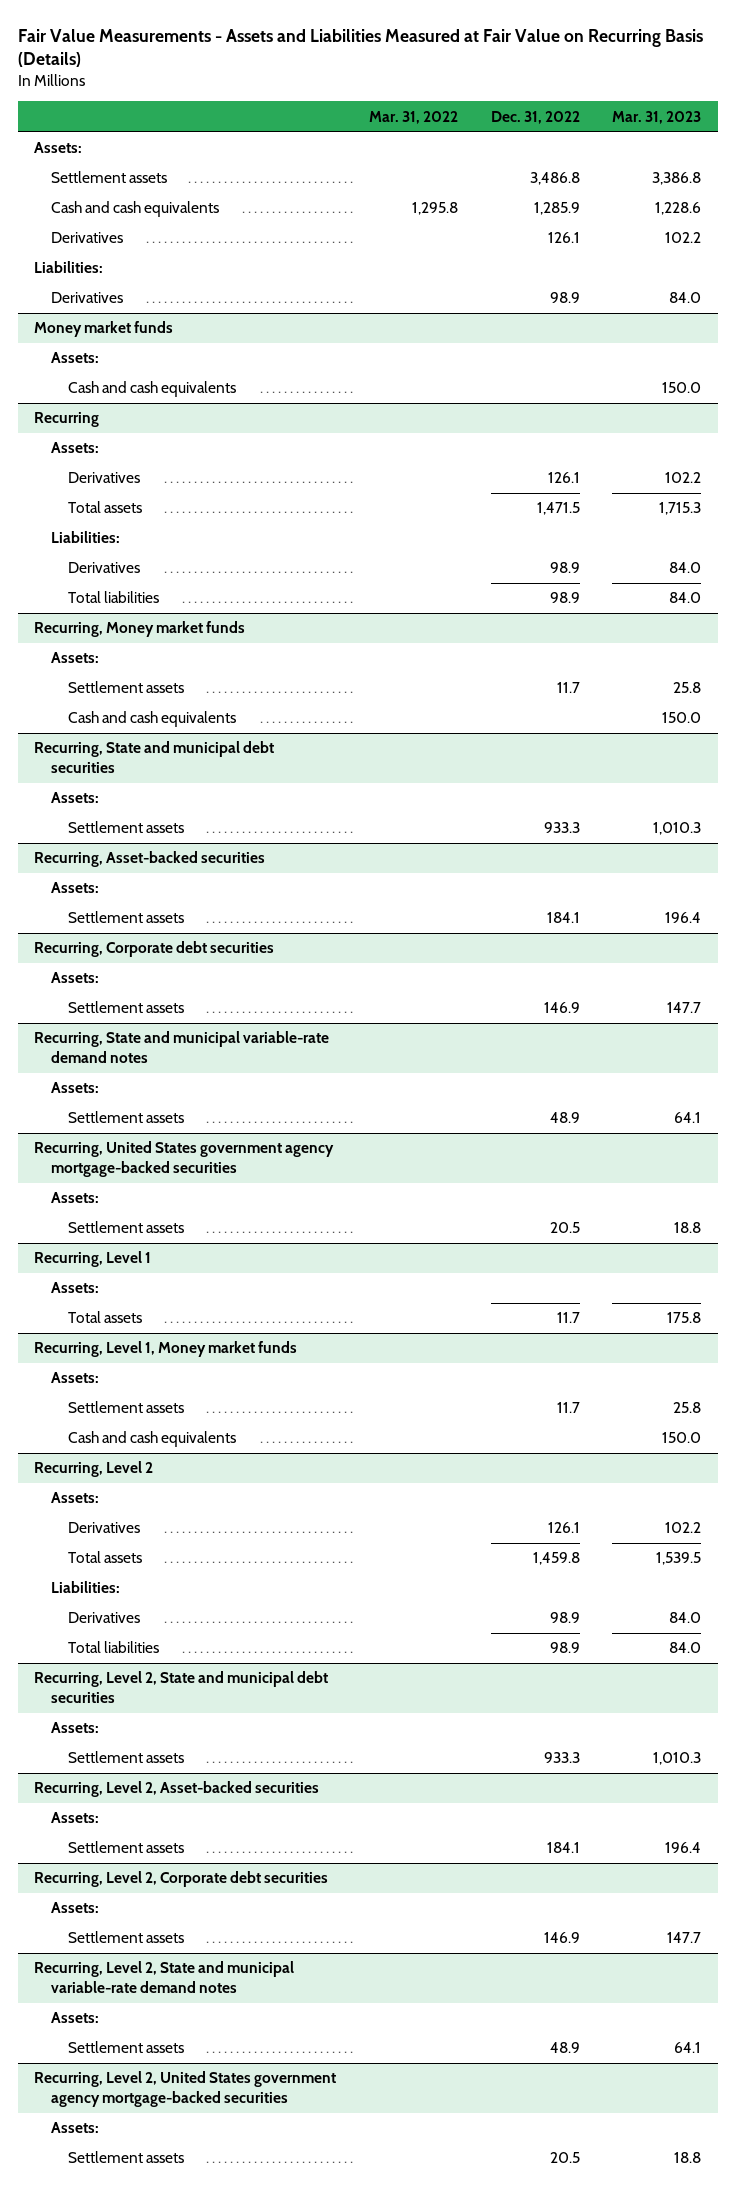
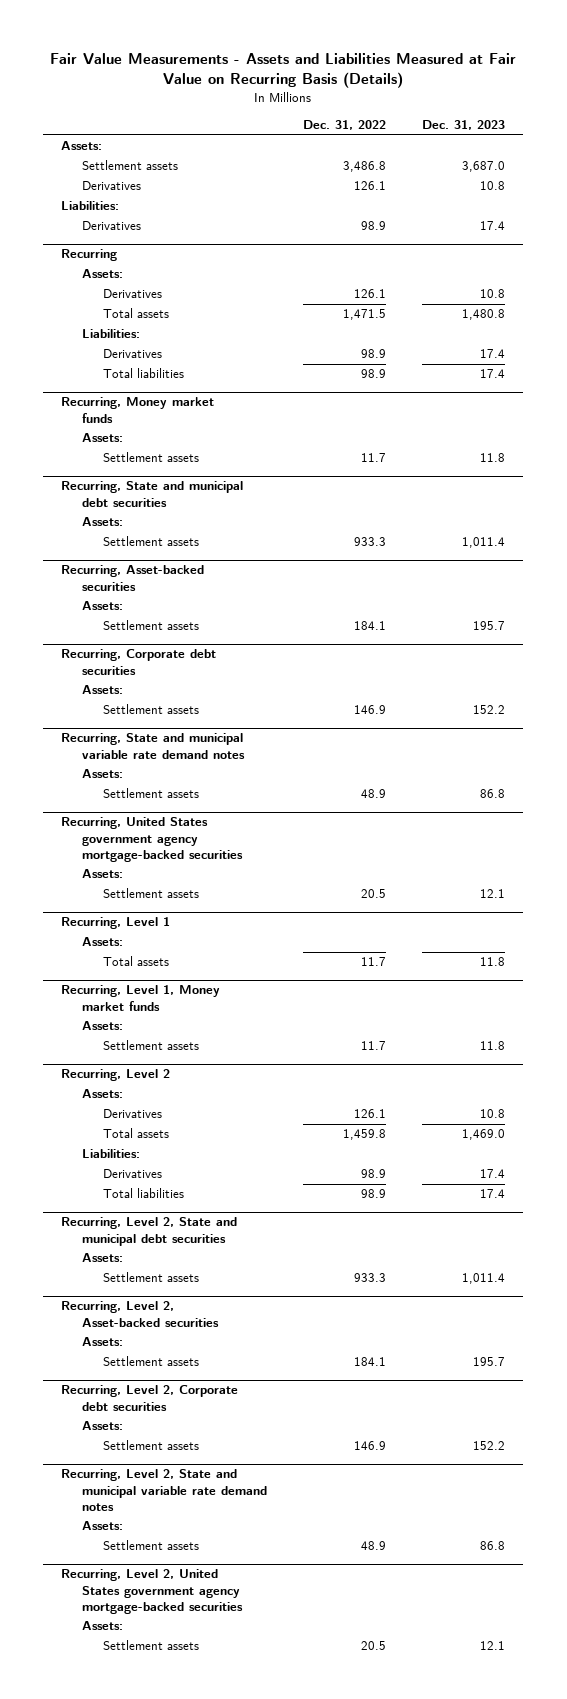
- | Mar. 31, 2022 | Dec. 31, 2022 | Mar. 31, 2023
+ | Dec. 31, 2022 | Dec. 31, 2023
- Cash and cash equivalents | 1,295.8 | 1,285.9 | 1,228.6
- Money market funds
- Assets:
- Cash and cash equivalents | | | 150.0
@ Recurring, Money market funds
- Cash and cash equivalents | | | 150.0
- Recurring, State and municipal variable-rate demand notes
+ Recurring, State and municipal variable rate demand notes
@ Recurring, Level 1, Money market funds
- Cash and cash equivalents | | | 150.0
- Recurring, Level 2, State and municipal variable-rate demand notes
+ Recurring, Level 2, State and municipal variable rate demand notes

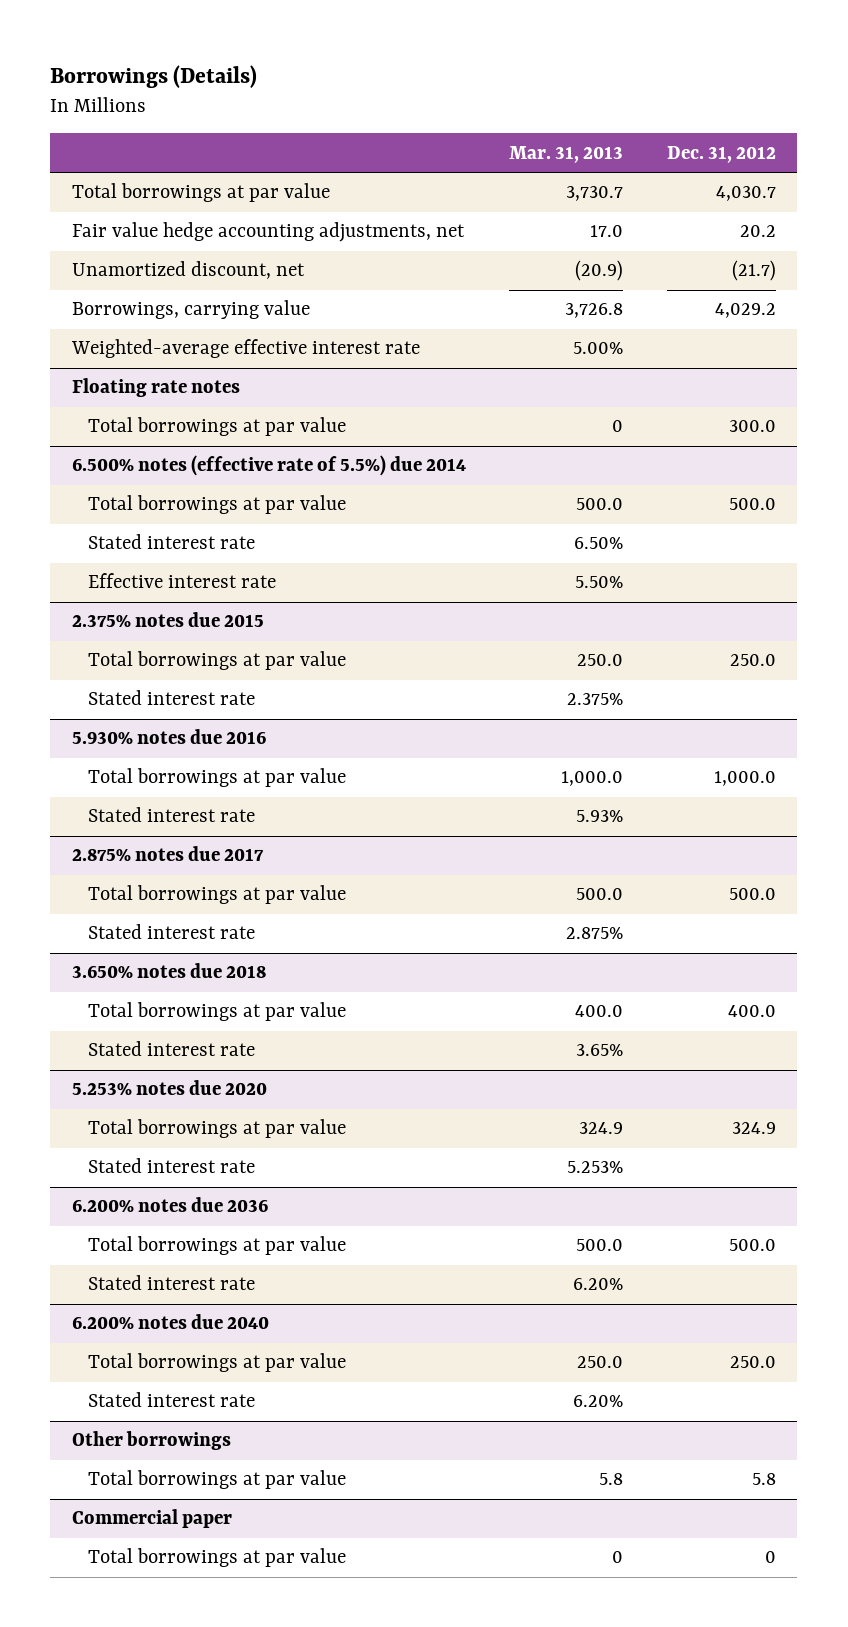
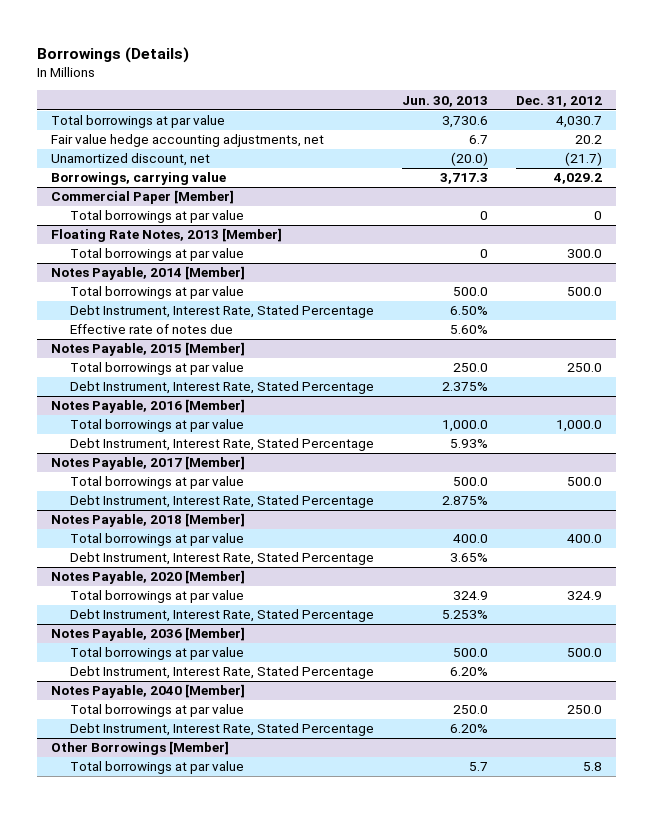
- | Mar. 31, 2013 | Dec. 31, 2012
+ | Jun. 30, 2013 | Dec. 31, 2012
- Weighted-average effective interest rate | 5.00% |
- Floating rate notes
+ Commercial Paper [Member]
+ Total borrowings at par value | 0 | 0
+ Floating Rate Notes, 2013 [Member]
- 6.500% notes (effective rate of 5.5%) due 2014
+ Notes Payable, 2014 [Member]
- Stated interest rate | 6.50% |
- Effective interest rate | 5.50% |
- 2.375% notes due 2015
+ Debt Instrument, Interest Rate, Stated Percentage | 6.50% |
+ Effective rate of notes due | 5.60% |
+ Notes Payable, 2015 [Member]
- Stated interest rate | 2.375% |
- 5.930% notes due 2016
+ Debt Instrument, Interest Rate, Stated Percentage | 2.375% |
+ Notes Payable, 2016 [Member]
- Stated interest rate | 5.93% |
- 2.875% notes due 2017
+ Debt Instrument, Interest Rate, Stated Percentage | 5.93% |
+ Notes Payable, 2017 [Member]
- Stated interest rate | 2.875% |
- 3.650% notes due 2018
+ Debt Instrument, Interest Rate, Stated Percentage | 2.875% |
+ Notes Payable, 2018 [Member]
- Stated interest rate | 3.65% |
- 5.253% notes due 2020
+ Debt Instrument, Interest Rate, Stated Percentage | 3.65% |
+ Notes Payable, 2020 [Member]
- Stated interest rate | 5.253% |
- 6.200% notes due 2036
+ Debt Instrument, Interest Rate, Stated Percentage | 5.253% |
+ Notes Payable, 2036 [Member]
- Stated interest rate | 6.20% |
- 6.200% notes due 2040
+ Debt Instrument, Interest Rate, Stated Percentage | 6.20% |
+ Notes Payable, 2040 [Member]
- Stated interest rate | 6.20% |
- Other borrowings
+ Debt Instrument, Interest Rate, Stated Percentage | 6.20% |
+ Other Borrowings [Member]
- Commercial paper
- Total borrowings at par value | 0 | 0

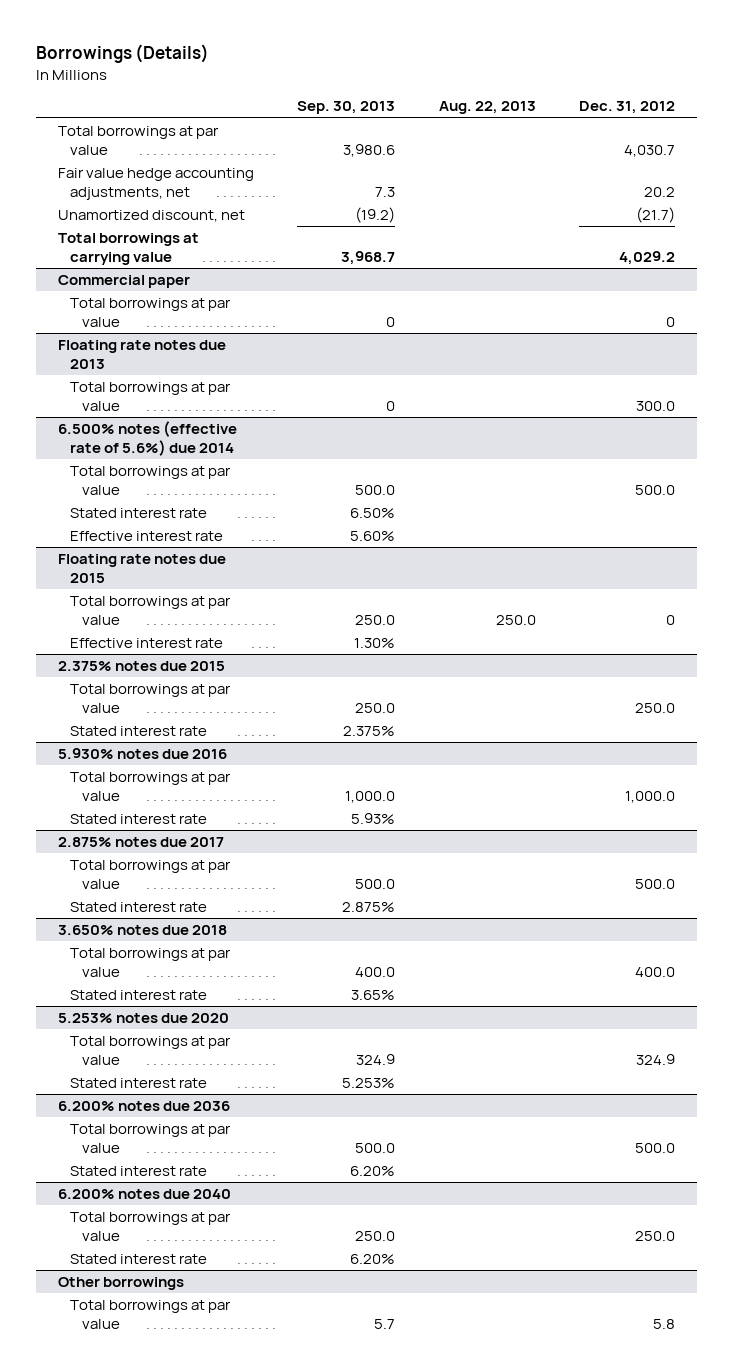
- | Jun. 30, 2013 | Dec. 31, 2012
+ | Sep. 30, 2013 | Aug. 22, 2013 | Dec. 31, 2012
- Borrowings, carrying value | 3,717.3 | 4,029.2
- Commercial Paper [Member]
+ Total borrowings at carrying value | 3,968.7 | | 4,029.2
+ Commercial paper
- Floating Rate Notes, 2013 [Member]
+ Floating rate notes due 2013
- Notes Payable, 2014 [Member]
+ 6.500% notes (effective rate of 5.6%) due 2014
- Debt Instrument, Interest Rate, Stated Percentage | 6.50% |
- Effective rate of notes due | 5.60% |
- Notes Payable, 2015 [Member]
+ Stated interest rate | 6.50% | |
+ Effective interest rate | 5.60% | |
+ Floating rate notes due 2015
+ Total borrowings at par value | 250.0 | 250.0 | 0
+ Effective interest rate | 1.30% | |
+ 2.375% notes due 2015
- Debt Instrument, Interest Rate, Stated Percentage | 2.375% |
- Notes Payable, 2016 [Member]
+ Stated interest rate | 2.375% | |
+ 5.930% notes due 2016
- Debt Instrument, Interest Rate, Stated Percentage | 5.93% |
- Notes Payable, 2017 [Member]
+ Stated interest rate | 5.93% | |
+ 2.875% notes due 2017
- Debt Instrument, Interest Rate, Stated Percentage | 2.875% |
- Notes Payable, 2018 [Member]
+ Stated interest rate | 2.875% | |
+ 3.650% notes due 2018
- Debt Instrument, Interest Rate, Stated Percentage | 3.65% |
- Notes Payable, 2020 [Member]
+ Stated interest rate | 3.65% | |
+ 5.253% notes due 2020
- Debt Instrument, Interest Rate, Stated Percentage | 5.253% |
- Notes Payable, 2036 [Member]
+ Stated interest rate | 5.253% | |
+ 6.200% notes due 2036
- Debt Instrument, Interest Rate, Stated Percentage | 6.20% |
- Notes Payable, 2040 [Member]
+ Stated interest rate | 6.20% | |
+ 6.200% notes due 2040
- Debt Instrument, Interest Rate, Stated Percentage | 6.20% |
- Other Borrowings [Member]
+ Stated interest rate | 6.20% | |
+ Other borrowings

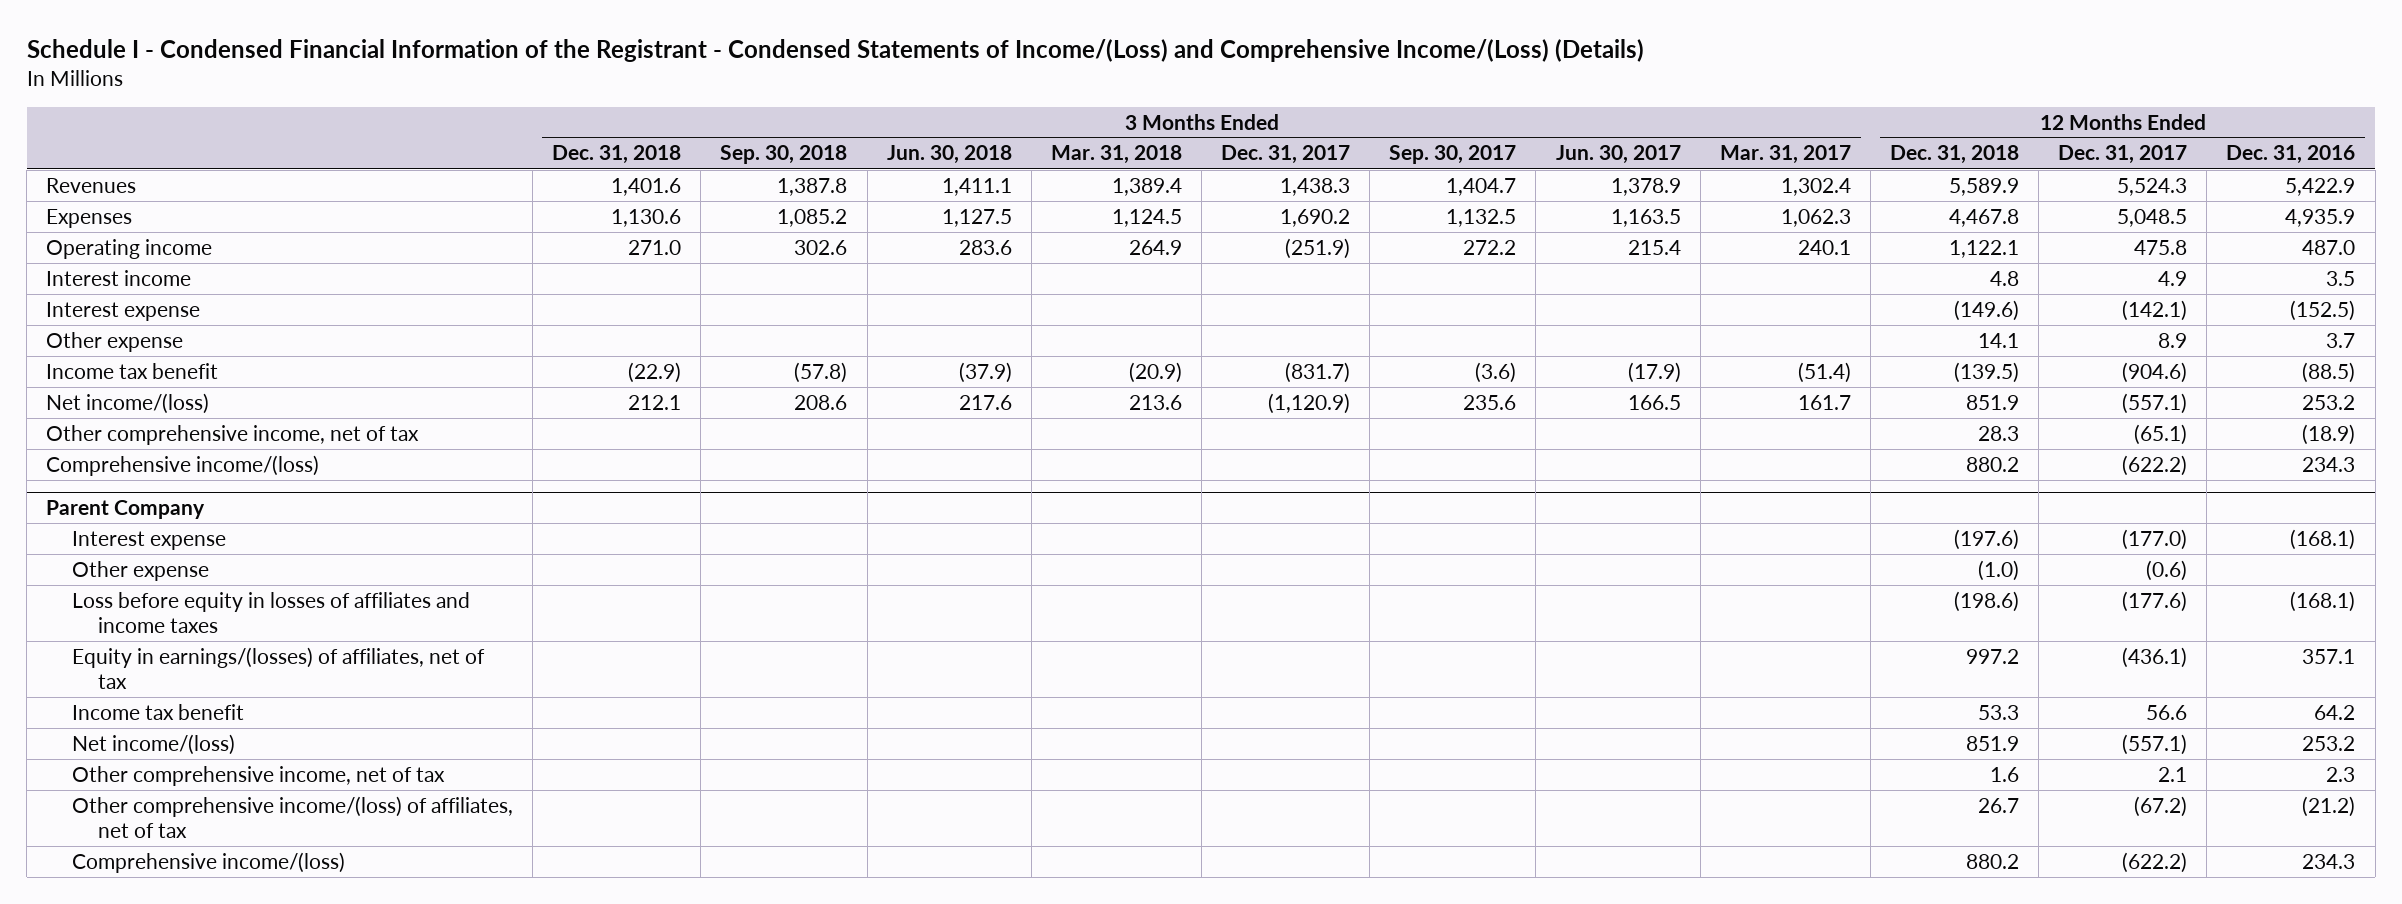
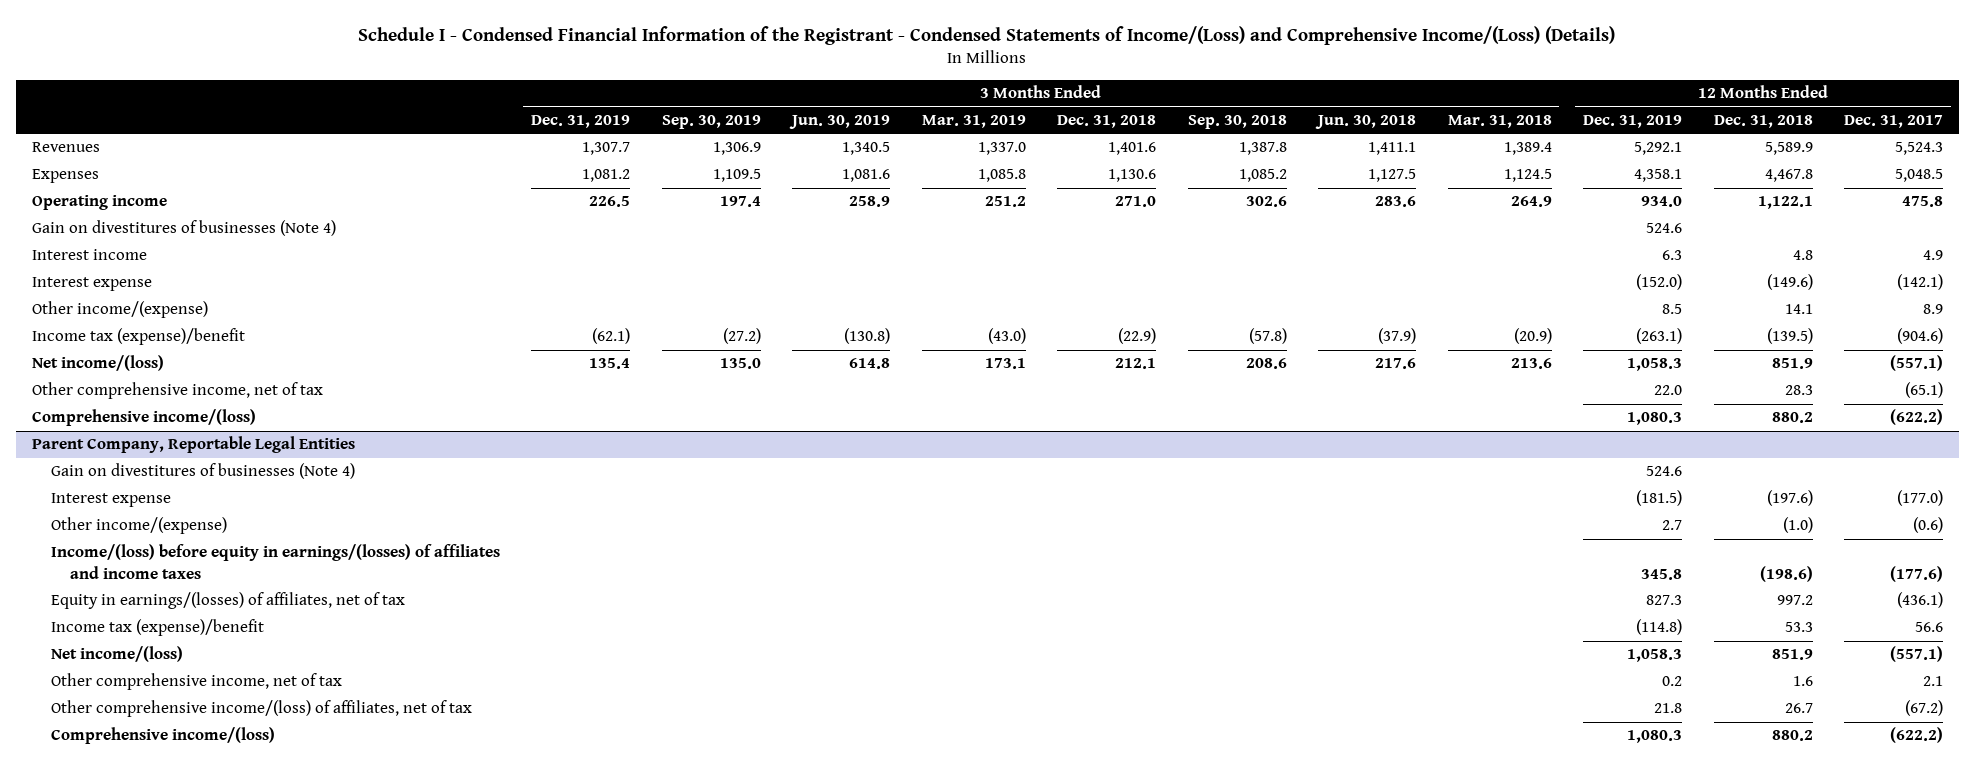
- | 3 Months Ended Dec. 31, 2018 | 3 Months Ended Sep. 30, 2018 | 3 Months Ended Jun. 30, 2018 | 3 Months Ended Mar. 31, 2018 | 3 Months Ended Dec. 31, 2017 | 3 Months Ended Sep. 30, 2017 | 3 Months Ended Jun. 30, 2017 | 3 Months Ended Mar. 31, 2017 | 12 Months Ended Dec. 31, 2018 | 12 Months Ended Dec. 31, 2017 | 12 Months Ended Dec. 31, 2016
+ | 3 Months Ended Dec. 31, 2019 | 3 Months Ended Sep. 30, 2019 | 3 Months Ended Jun. 30, 2019 | 3 Months Ended Mar. 31, 2019 | 3 Months Ended Dec. 31, 2018 | 3 Months Ended Sep. 30, 2018 | 3 Months Ended Jun. 30, 2018 | 3 Months Ended Mar. 31, 2018 | 12 Months Ended Dec. 31, 2019 | 12 Months Ended Dec. 31, 2018 | 12 Months Ended Dec. 31, 2017
+ Gain on divestitures of businesses (Note 4) | | | | | | | | | 524.6 | |
- Other expense | | | | | | | | | 14.1 | 8.9 | 3.7
- Income tax benefit | (22.9) | (57.8) | (37.9) | (20.9) | (831.7) | (3.6) | (17.9) | (51.4) | (139.5) | (904.6) | (88.5)
+ Other income/(expense) | | | | | | | | | 8.5 | 14.1 | 8.9
+ Income tax (expense)/benefit | (62.1) | (27.2) | (130.8) | (43.0) | (22.9) | (57.8) | (37.9) | (20.9) | (263.1) | (139.5) | (904.6)
- Parent Company
+ Parent Company, Reportable Legal Entities
+ Gain on divestitures of businesses (Note 4) | | | | | | | | | 524.6 | |
- Other expense | | | | | | | | | (1.0) | (0.6) |
- Loss before equity in losses of affiliates and income taxes | | | | | | | | | (198.6) | (177.6) | (168.1)
+ Other income/(expense) | | | | | | | | | 2.7 | (1.0) | (0.6)
+ Income/(loss) before equity in earnings/(losses) of affiliates and income taxes | | | | | | | | | 345.8 | (198.6) | (177.6)
- Income tax benefit | | | | | | | | | 53.3 | 56.6 | 64.2
+ Income tax (expense)/benefit | | | | | | | | | (114.8) | 53.3 | 56.6

